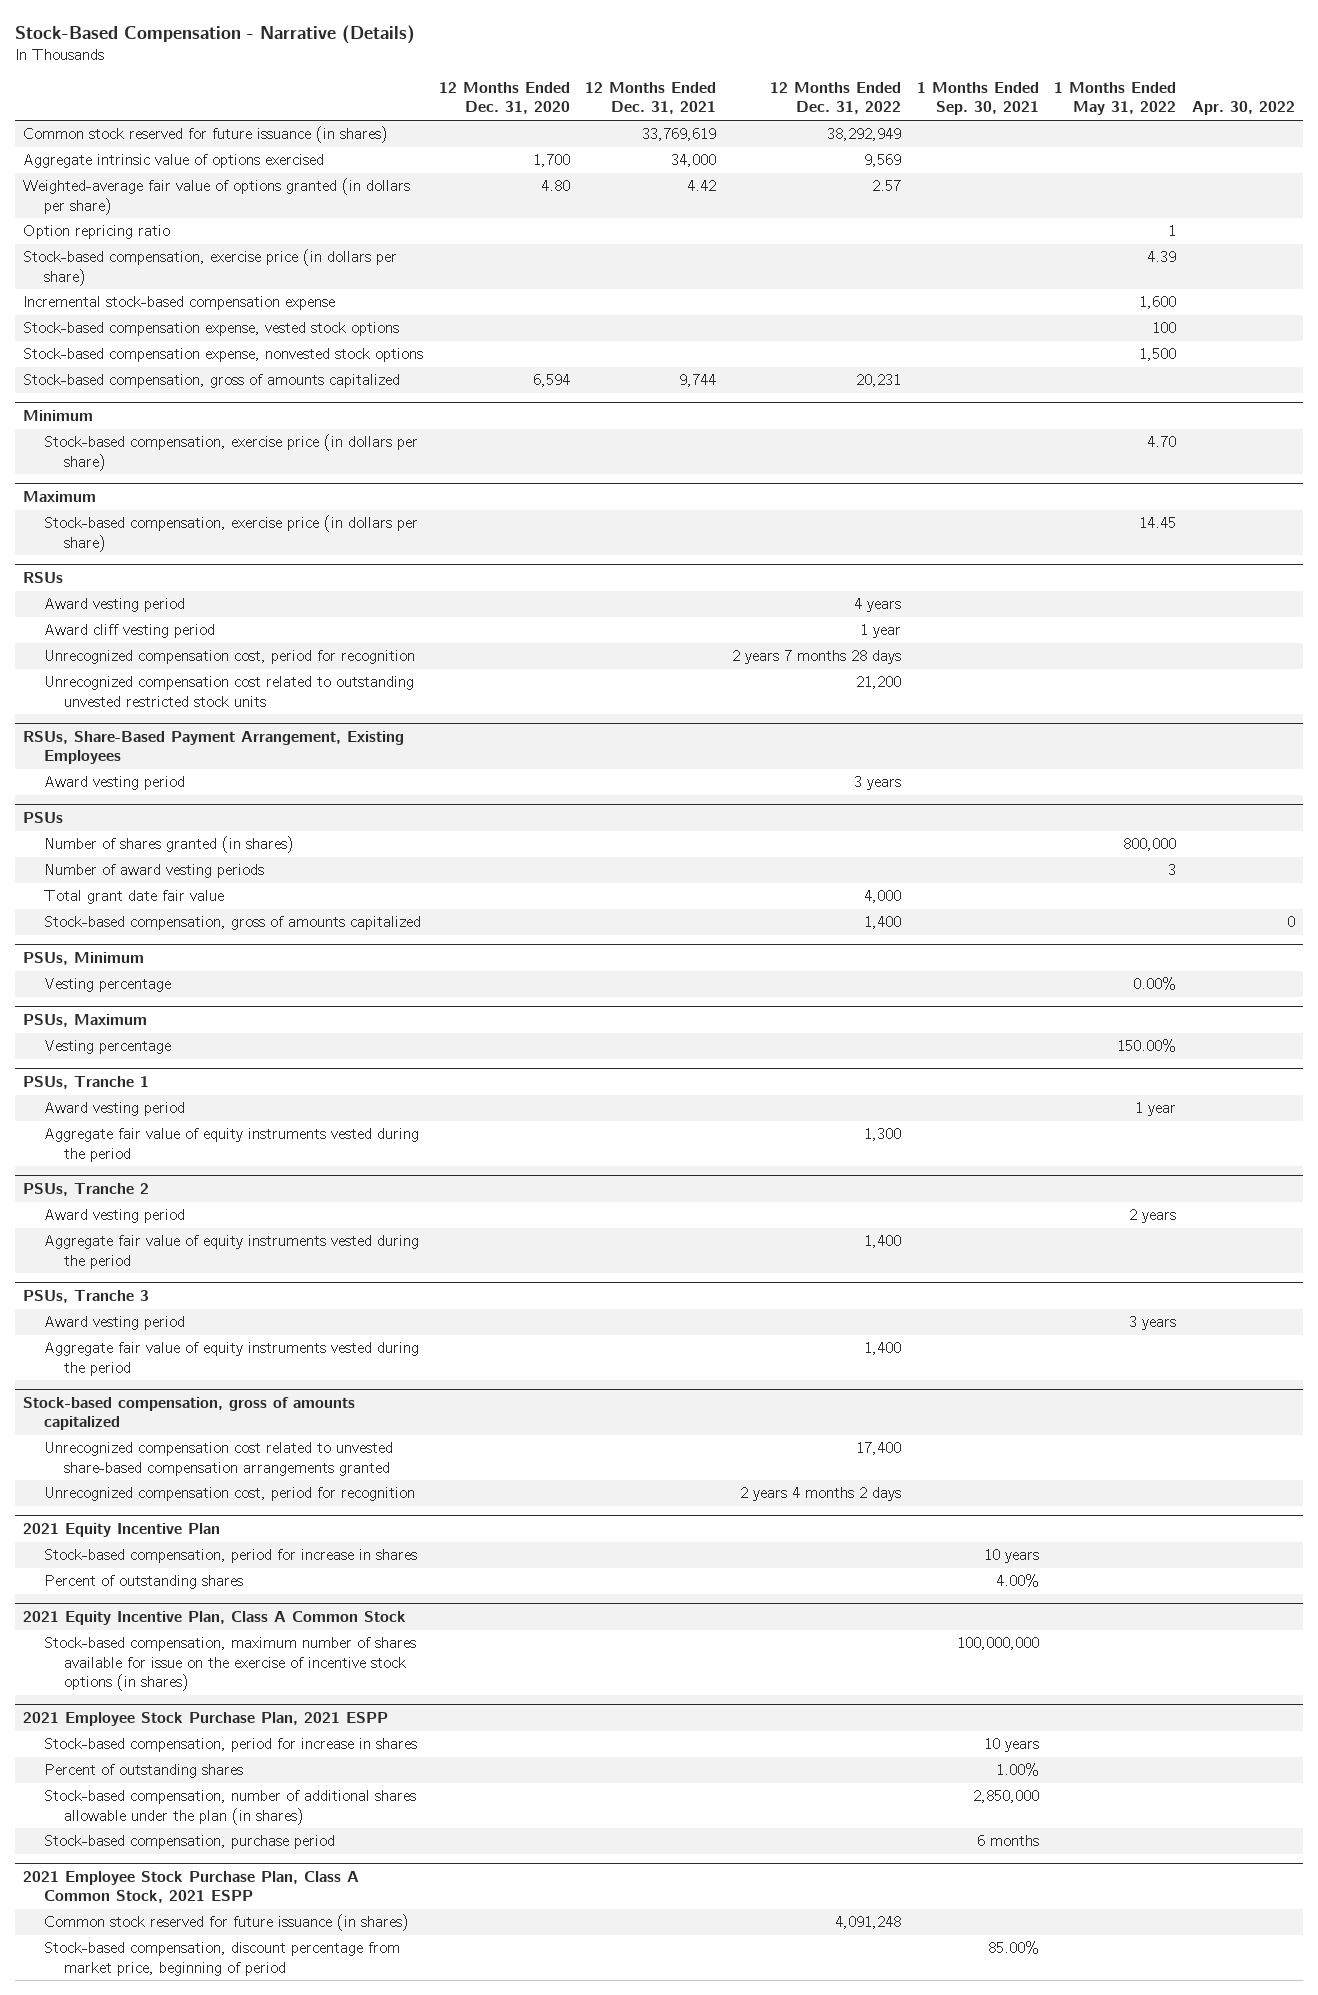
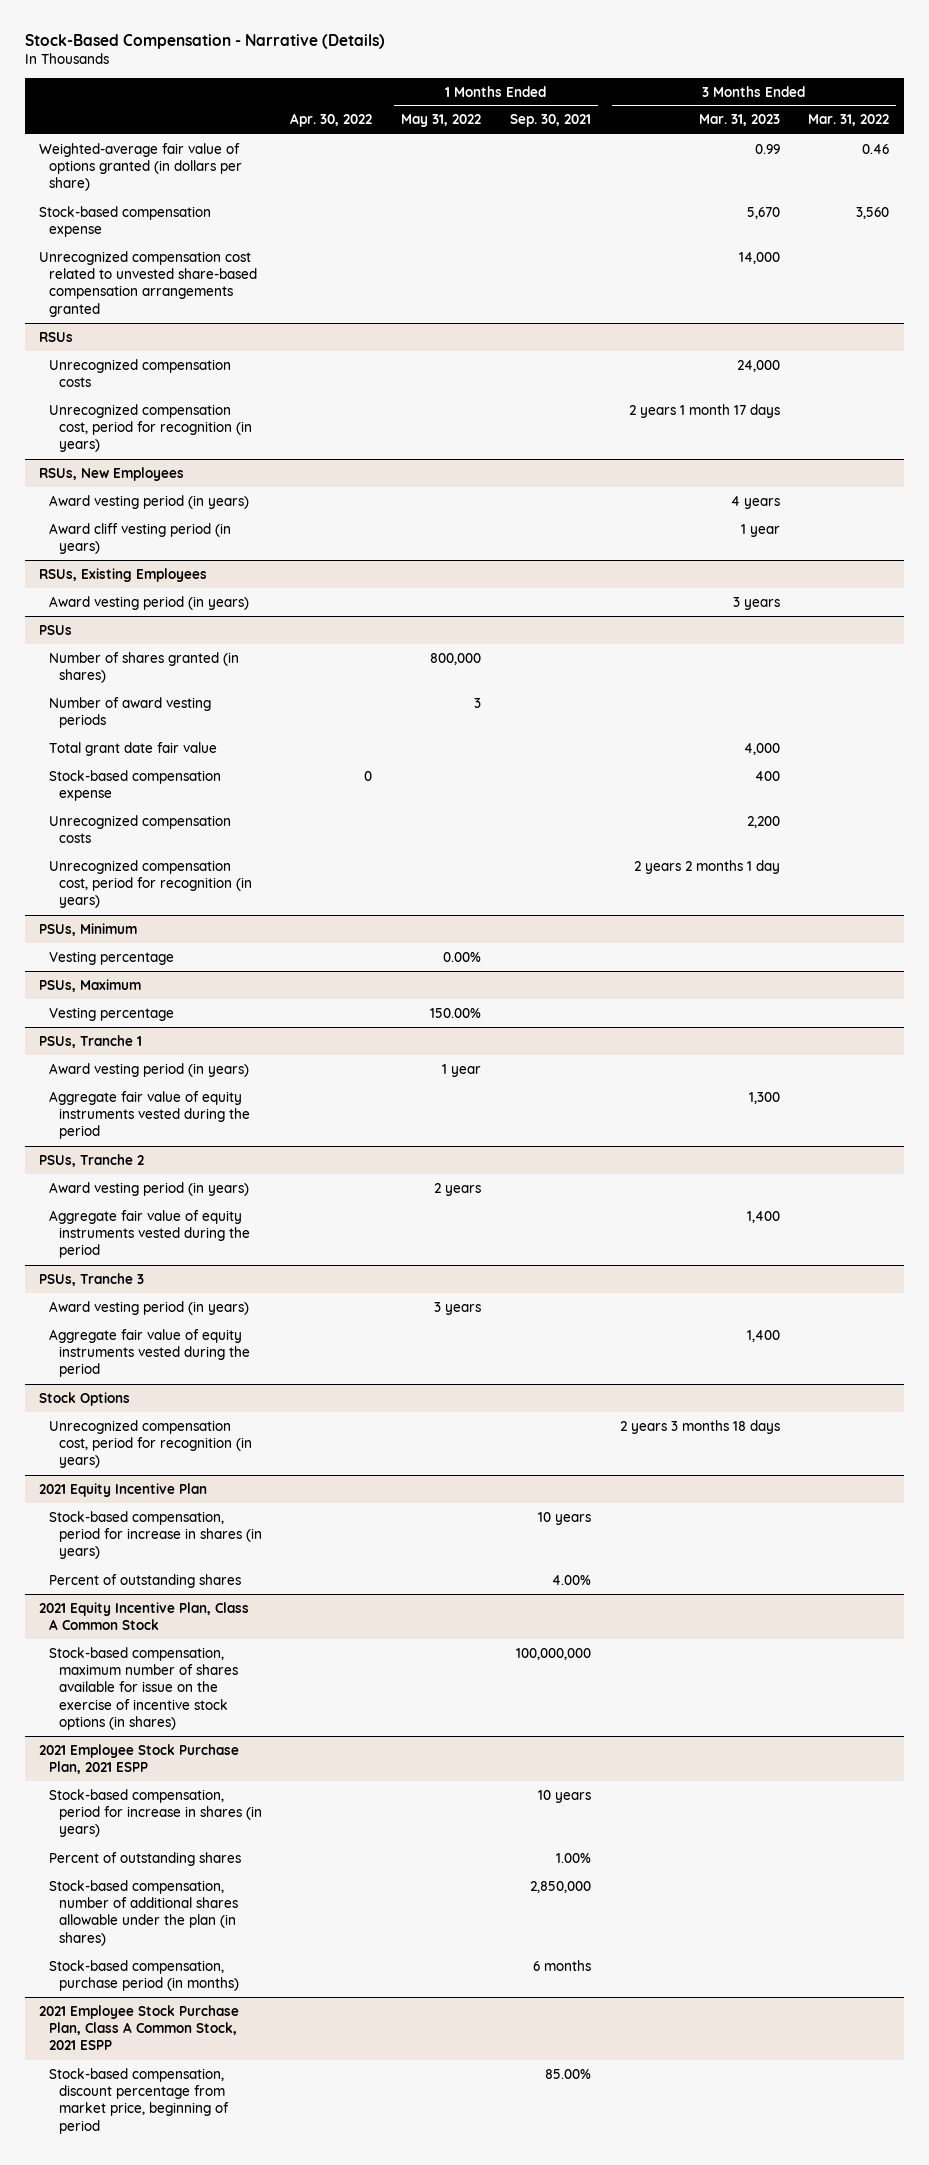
- | 12 Months Ended Dec. 31, 2020 | 12 Months Ended Dec. 31, 2021 | 12 Months Ended Dec. 31, 2022 | 1 Months Ended Sep. 30, 2021 | 1 Months Ended May 31, 2022 | Apr. 30, 2022
+ | Apr. 30, 2022 | 1 Months Ended May 31, 2022 | 1 Months Ended Sep. 30, 2021 | 3 Months Ended Mar. 31, 2023 | 3 Months Ended Mar. 31, 2022
- Common stock reserved for future issuance (in shares) | | 33,769,619 | 38,292,949 | | |
- Aggregate intrinsic value of options exercised | 1,700 | 34,000 | 9,569 | | |
- Option repricing ratio | | | | | 1 |
- Stock-based compensation, exercise price (in dollars per share) | | | | | 4.39 |
- Incremental stock-based compensation expense | | | | | 1,600 |
- Stock-based compensation expense, vested stock options | | | | | 100 |
- Stock-based compensation expense, nonvested stock options | | | | | 1,500 |
- Stock-based compensation, gross of amounts capitalized | 6,594 | 9,744 | 20,231 | | |
- Minimum
- Stock-based compensation, exercise price (in dollars per share) | | | | | 4.70 |
- Maximum
- Stock-based compensation, exercise price (in dollars per share) | | | | | 14.45 |
+ Stock-based compensation expense | | | | 5,670 | 3,560
+ Unrecognized compensation cost related to unvested share-based compensation arrangements granted | | | | 14,000 |
@ RSUs
- Award vesting period | | | 4 years | | |
- Award cliff vesting period | | | 1 year | | |
- Unrecognized compensation cost, period for recognition | | | 2 years 7 months 28 days | | |
- Unrecognized compensation cost related to outstanding unvested restricted stock units | | | 21,200 | | |
- RSUs, Share-Based Payment Arrangement, Existing Employees
- Award vesting period | | | 3 years | | |
@ RSUs
+ Unrecognized compensation costs | | | | 24,000 |
+ Unrecognized compensation cost, period for recognition (in years) | | | | 2 years 1 month 17 days |
+ RSUs, New Employees
+ Award vesting period (in years) | | | | 4 years |
+ Award cliff vesting period (in years) | | | | 1 year |
+ RSUs, Existing Employees
+ Award vesting period (in years) | | | | 3 years |
@ PSUs
- Stock-based compensation, gross of amounts capitalized | | | 1,400 | | | 0
+ Stock-based compensation expense | 0 | | | 400 |
+ Unrecognized compensation costs | | | | 2,200 |
+ Unrecognized compensation cost, period for recognition (in years) | | | | 2 years 2 months 1 day |
@ PSUs, Tranche 1
- Award vesting period | | | | | 1 year |
+ Award vesting period (in years) | | 1 year | | |
@ PSUs, Tranche 2
- Award vesting period | | | | | 2 years |
+ Award vesting period (in years) | | 2 years | | |
@ PSUs, Tranche 3
- Award vesting period | | | | | 3 years |
+ Award vesting period (in years) | | 3 years | | |
- Stock-based compensation, gross of amounts capitalized
- Unrecognized compensation cost related to unvested share-based compensation arrangements granted | | | 17,400 | | |
- Unrecognized compensation cost, period for recognition | | | 2 years 4 months 2 days | | |
+ Stock Options
+ Unrecognized compensation cost, period for recognition (in years) | | | | 2 years 3 months 18 days |
@ 2021 Equity Incentive Plan
- Stock-based compensation, period for increase in shares | | | | 10 years | |
+ Stock-based compensation, period for increase in shares (in years) | | | 10 years | |
@ 2021 Employee Stock Purchase Plan, 2021 ESPP
- Stock-based compensation, period for increase in shares | | | | 10 years | |
+ Stock-based compensation, period for increase in shares (in years) | | | 10 years | |
- Stock-based compensation, purchase period | | | | 6 months | |
+ Stock-based compensation, purchase period (in months) | | | 6 months | |
@ 2021 Employee Stock Purchase Plan, Class A Common Stock, 2021 ESPP
- Common stock reserved for future issuance (in shares) | | | 4,091,248 | | |

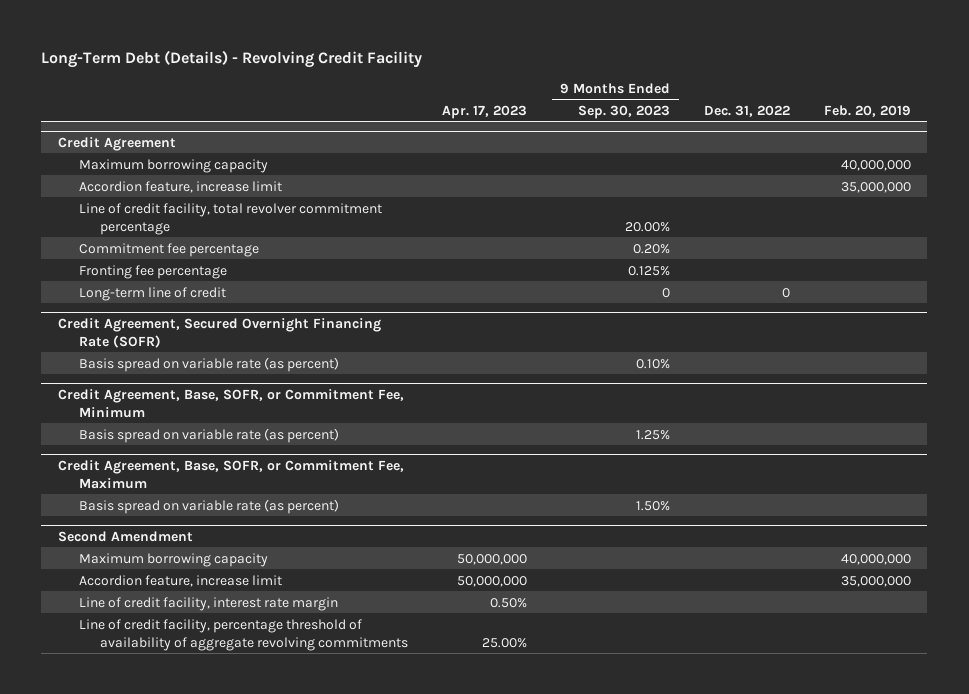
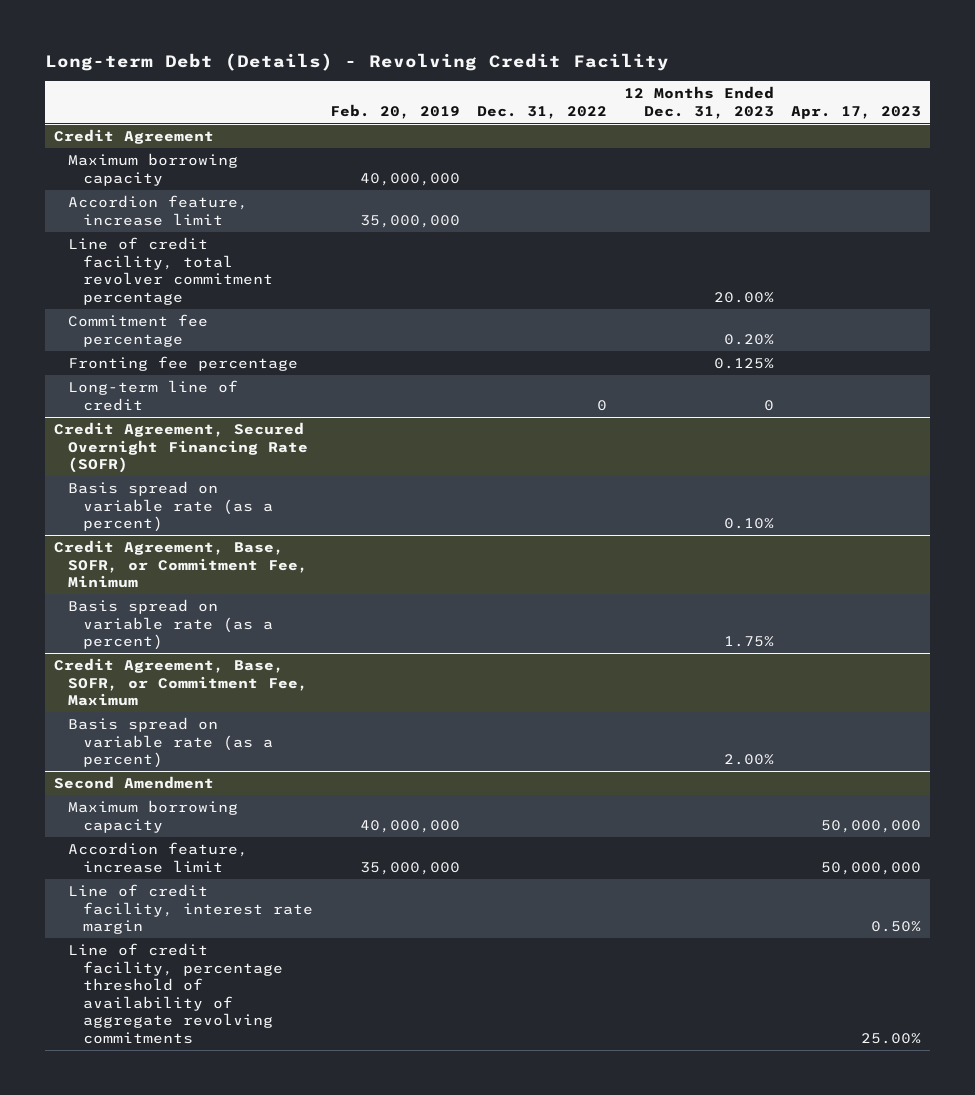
- Long-Term Debt (Details) - Revolving Credit Facility
+ Long-term Debt (Details) - Revolving Credit Facility
- | Apr. 17, 2023 | 9 Months Ended Sep. 30, 2023 | Dec. 31, 2022 | Feb. 20, 2019
+ | Feb. 20, 2019 | Dec. 31, 2022 | 12 Months Ended Dec. 31, 2023 | Apr. 17, 2023
@ Credit Agreement, Secured Overnight Financing Rate (SOFR)
- Basis spread on variable rate (as percent) | | 0.10% | |
+ Basis spread on variable rate (as a percent) | | | 0.10% |
@ Credit Agreement, Base, SOFR, or Commitment Fee, Minimum
- Basis spread on variable rate (as percent) | | 1.25% | |
+ Basis spread on variable rate (as a percent) | | | 1.75% |
@ Credit Agreement, Base, SOFR, or Commitment Fee, Maximum
- Basis spread on variable rate (as percent) | | 1.50% | |
+ Basis spread on variable rate (as a percent) | | | 2.00% |

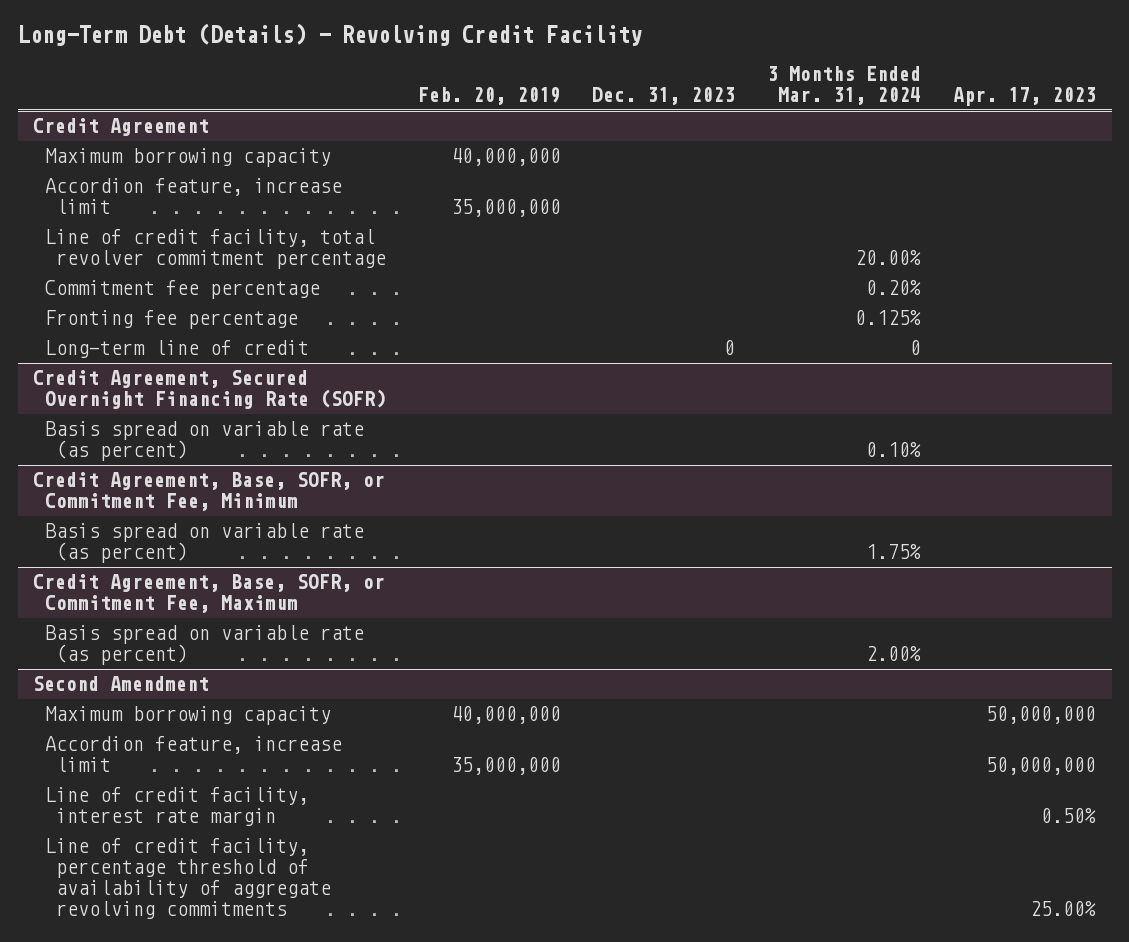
- Long-term Debt (Details) - Revolving Credit Facility
+ Long-Term Debt (Details) - Revolving Credit Facility
- | Feb. 20, 2019 | Dec. 31, 2022 | 12 Months Ended Dec. 31, 2023 | Apr. 17, 2023
+ | Feb. 20, 2019 | Dec. 31, 2023 | 3 Months Ended Mar. 31, 2024 | Apr. 17, 2023
@ Credit Agreement, Secured Overnight Financing Rate (SOFR)
- Basis spread on variable rate (as a percent) | | | 0.10% |
+ Basis spread on variable rate (as percent) | | | 0.10% |
@ Credit Agreement, Base, SOFR, or Commitment Fee, Minimum
- Basis spread on variable rate (as a percent) | | | 1.75% |
+ Basis spread on variable rate (as percent) | | | 1.75% |
@ Credit Agreement, Base, SOFR, or Commitment Fee, Maximum
- Basis spread on variable rate (as a percent) | | | 2.00% |
+ Basis spread on variable rate (as percent) | | | 2.00% |

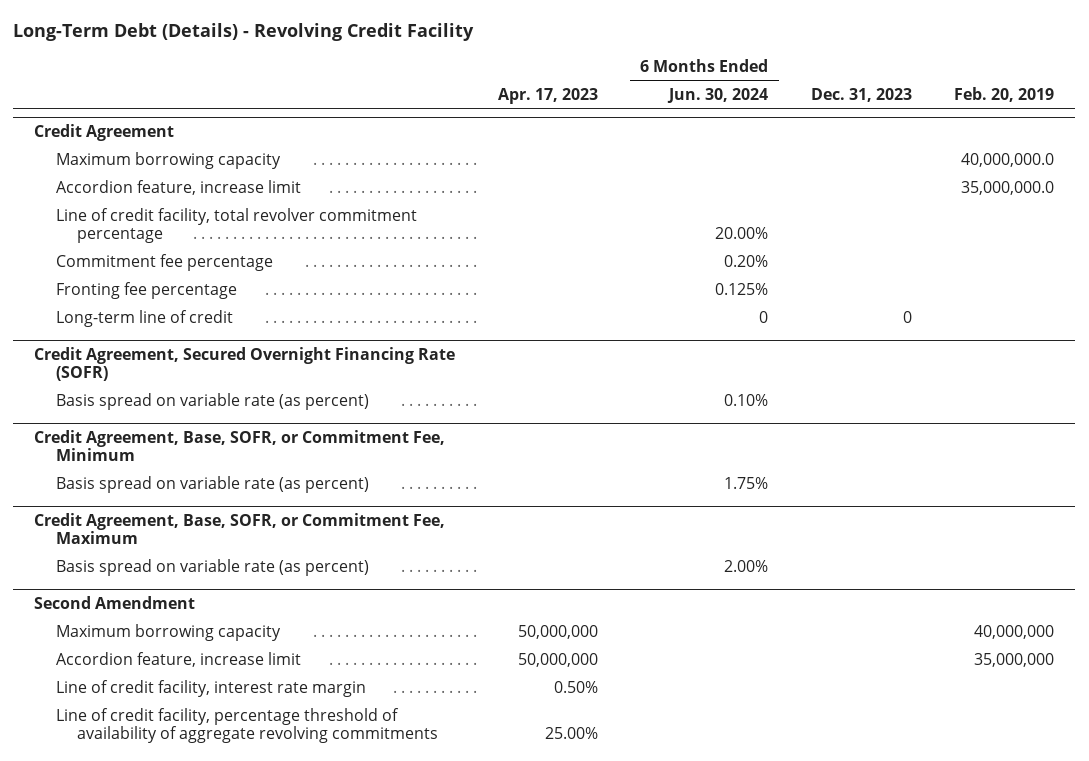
- | Feb. 20, 2019 | Dec. 31, 2023 | 3 Months Ended Mar. 31, 2024 | Apr. 17, 2023
+ | Apr. 17, 2023 | 6 Months Ended Jun. 30, 2024 | Dec. 31, 2023 | Feb. 20, 2019
@ Credit Agreement
- Maximum borrowing capacity | 40,000,000 | | |
- Accordion feature, increase limit | 35,000,000 | | |
+ Maximum borrowing capacity | | | | 40,000,000.0
+ Accordion feature, increase limit | | | | 35,000,000.0

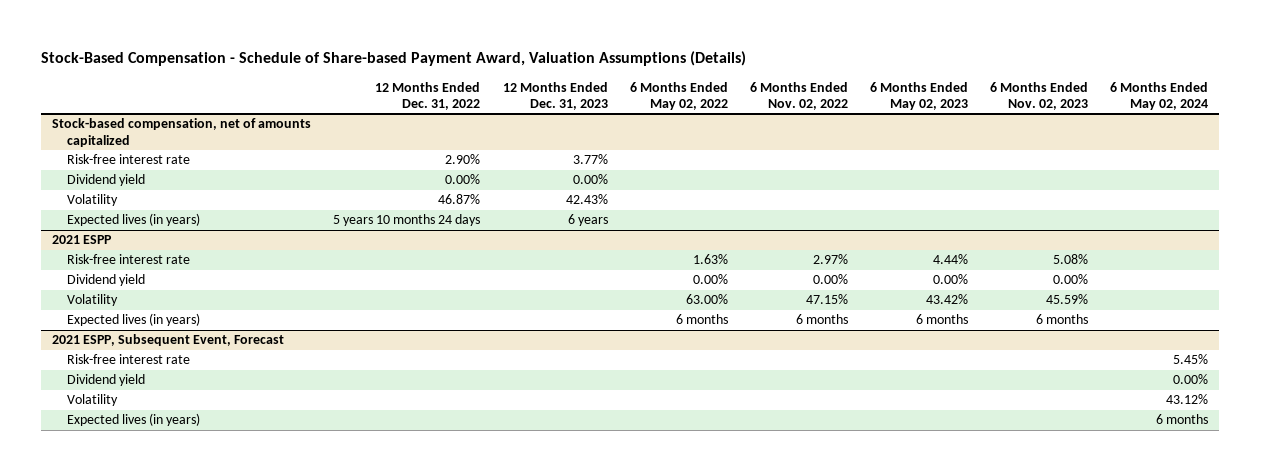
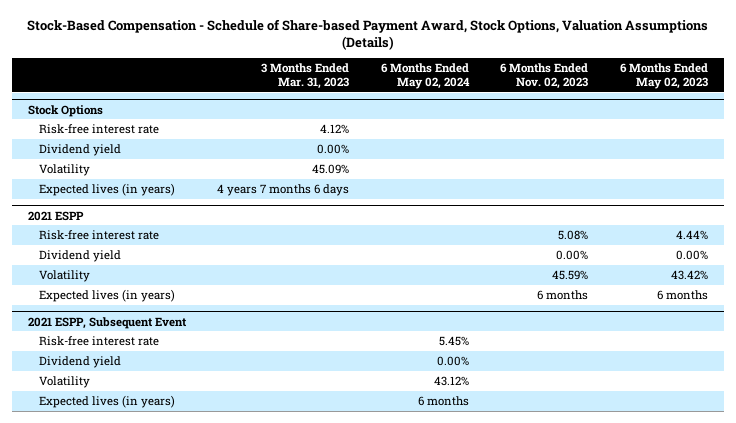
- Stock-Based Compensation - Schedule of Share-based Payment Award, Valuation Assumptions (Details)
+ Stock-Based Compensation - Schedule of Share-based Payment Award, Stock Options, Valuation Assumptions (Details)
- | 12 Months Ended Dec. 31, 2022 | 12 Months Ended Dec. 31, 2023 | 6 Months Ended May 02, 2022 | 6 Months Ended Nov. 02, 2022 | 6 Months Ended May 02, 2023 | 6 Months Ended Nov. 02, 2023 | 6 Months Ended May 02, 2024
+ | 3 Months Ended Mar. 31, 2023 | 6 Months Ended May 02, 2024 | 6 Months Ended Nov. 02, 2023 | 6 Months Ended May 02, 2023
- Stock-based compensation, net of amounts capitalized
+ Stock Options
- 2021 ESPP, Subsequent Event, Forecast
+ 2021 ESPP, Subsequent Event

